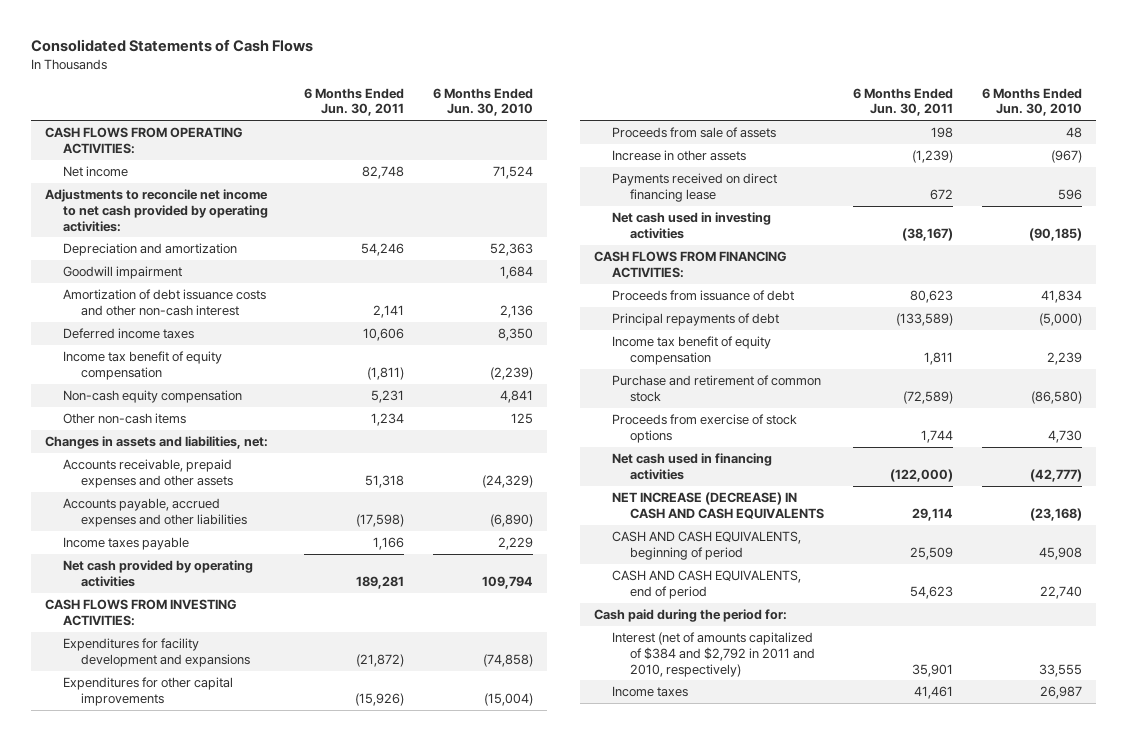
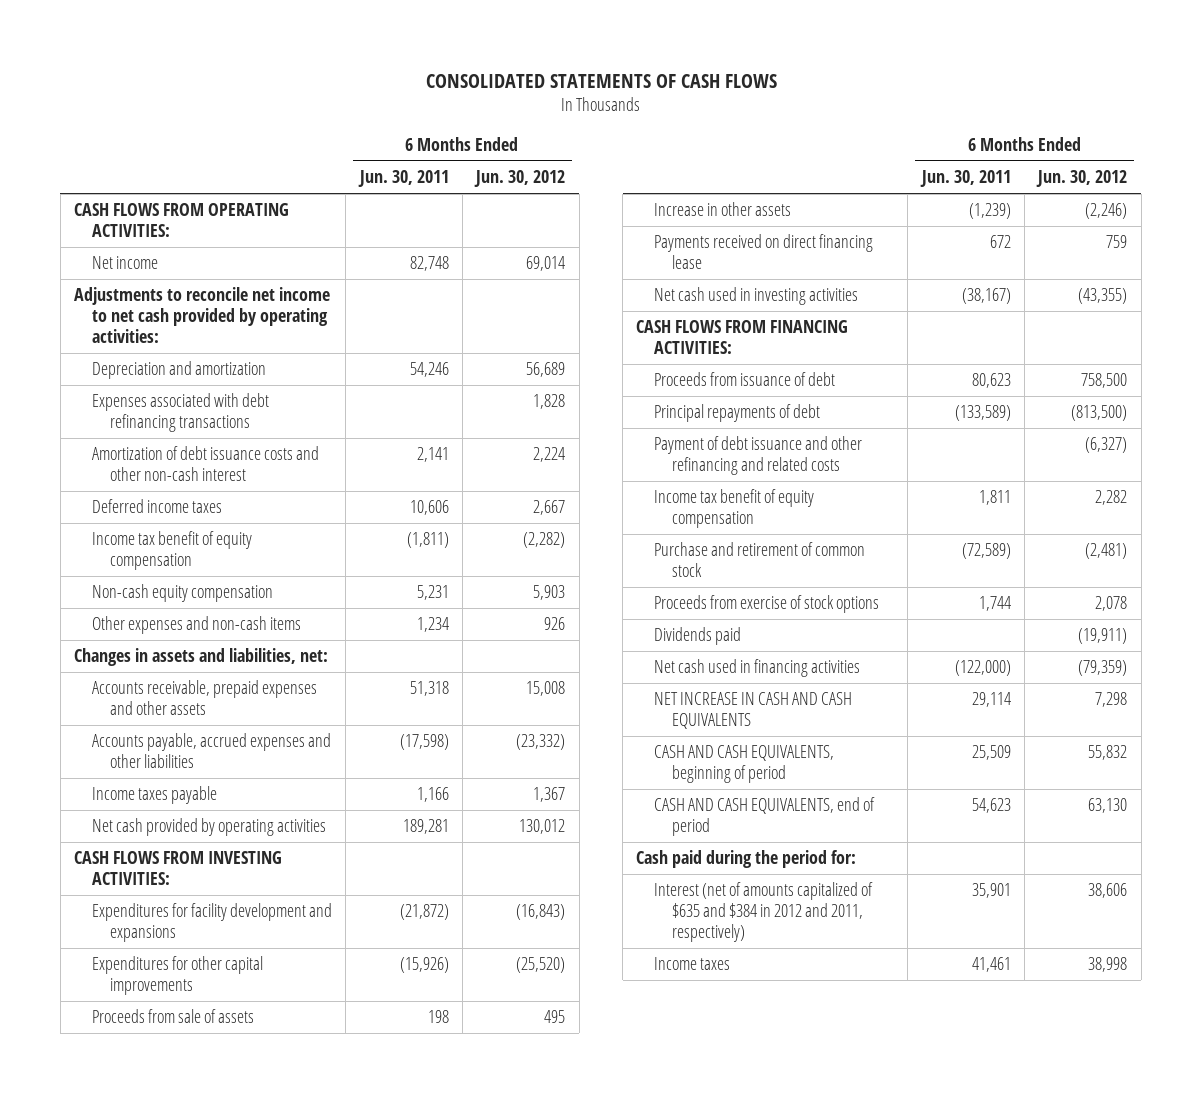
- Consolidated Statements of Cash Flows
+ CONSOLIDATED STATEMENTS OF CASH FLOWS
- | 6 Months Ended Jun. 30, 2011 | 6 Months Ended Jun. 30, 2010
+ | 6 Months Ended Jun. 30, 2011 | 6 Months Ended Jun. 30, 2012
- Goodwill impairment | | 1,684
+ Expenses associated with debt refinancing transactions | | 1,828
- Other non-cash items | 1,234 | 125
+ Other expenses and non-cash items | 1,234 | 926
+ Payment of debt issuance and other refinancing and related costs | | (6,327)
+ Dividends paid | | (19,911)
- NET INCREASE (DECREASE) IN CASH AND CASH EQUIVALENTS | 29,114 | (23,168)
+ NET INCREASE IN CASH AND CASH EQUIVALENTS | 29,114 | 7,298
- Interest (net of amounts capitalized of $384 and $2,792 in 2011 and 2010, respectively) | 35,901 | 33,555
+ Interest (net of amounts capitalized of $635 and $384 in 2012 and 2011, respectively) | 35,901 | 38,606

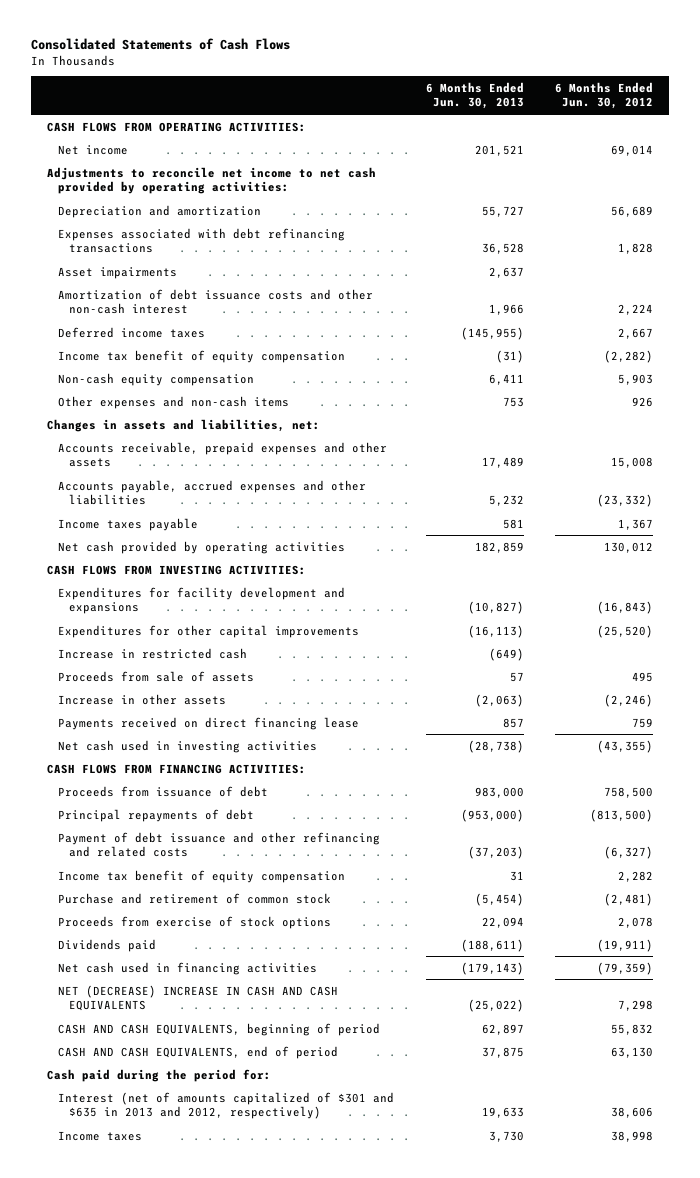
- CONSOLIDATED STATEMENTS OF CASH FLOWS
+ Consolidated Statements of Cash Flows
- | 6 Months Ended Jun. 30, 2011 | 6 Months Ended Jun. 30, 2012
+ | 6 Months Ended Jun. 30, 2013 | 6 Months Ended Jun. 30, 2012
+ Asset impairments | 2,637 |
+ Increase in restricted cash | (649) |
- NET INCREASE IN CASH AND CASH EQUIVALENTS | 29,114 | 7,298
+ NET (DECREASE) INCREASE IN CASH AND CASH EQUIVALENTS | (25,022) | 7,298
- Interest (net of amounts capitalized of $635 and $384 in 2012 and 2011, respectively) | 35,901 | 38,606
+ Interest (net of amounts capitalized of $301 and $635 in 2013 and 2012, respectively) | 19,633 | 38,606

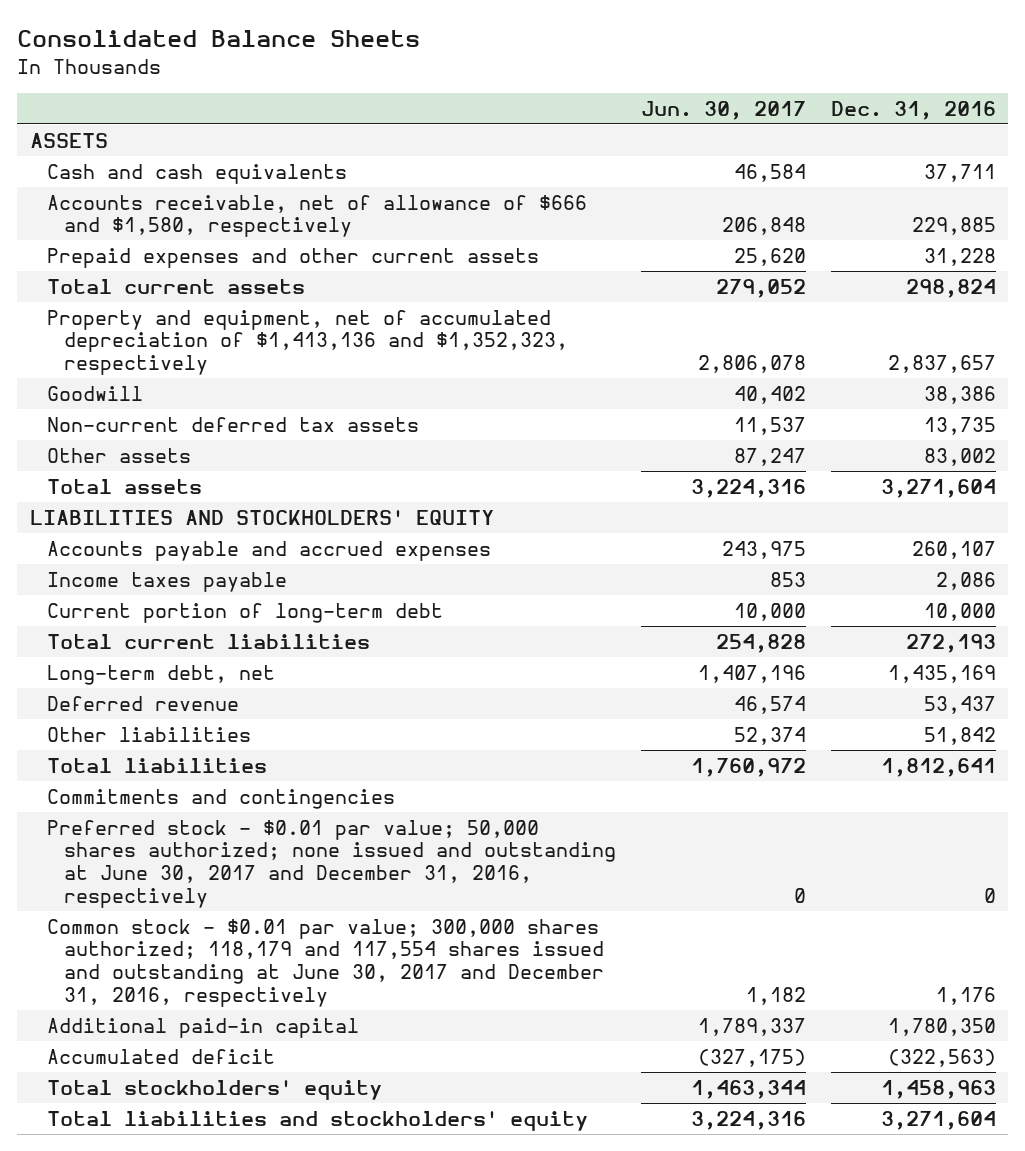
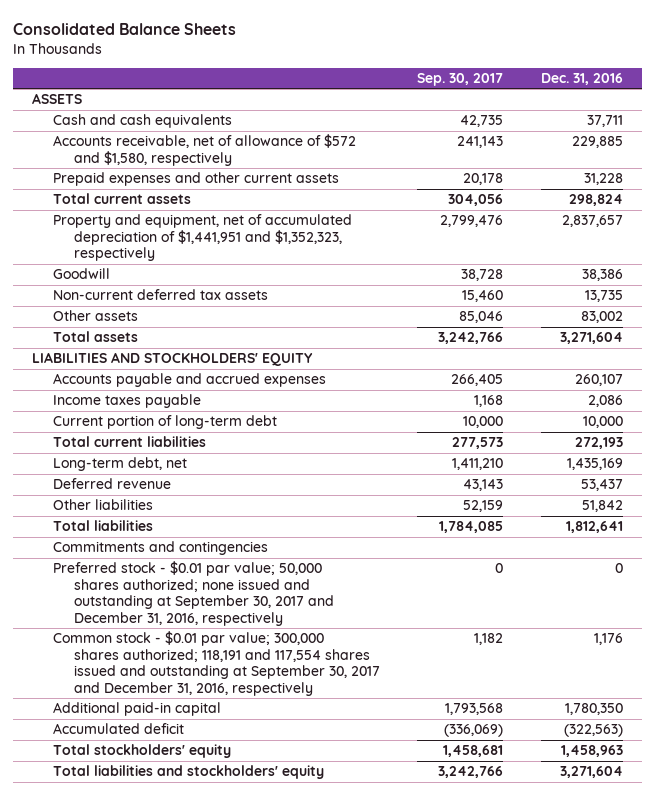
- | Jun. 30, 2017 | Dec. 31, 2016
+ | Sep. 30, 2017 | Dec. 31, 2016
- Accounts receivable, net of allowance of $666 and $1,580, respectively | 206,848 | 229,885
+ Accounts receivable, net of allowance of $572 and $1,580, respectively | 241,143 | 229,885
- Property and equipment, net of accumulated depreciation of $1,413,136 and $1,352,323, respectively | 2,806,078 | 2,837,657
+ Property and equipment, net of accumulated depreciation of $1,441,951 and $1,352,323, respectively | 2,799,476 | 2,837,657
- Preferred stock - $0.01 par value; 50,000 shares authorized; none issued and outstanding at June 30, 2017 and December 31, 2016, respectively | 0 | 0
- Common stock - $0.01 par value; 300,000 shares authorized; 118,179 and 117,554 shares issued and outstanding at June 30, 2017 and December 31, 2016, respectively | 1,182 | 1,176
+ Preferred stock - $0.01 par value; 50,000 shares authorized; none issued and outstanding at September 30, 2017 and December 31, 2016, respectively | 0 | 0
+ Common stock - $0.01 par value; 300,000 shares authorized; 118,191 and 117,554 shares issued and outstanding at September 30, 2017 and December 31, 2016, respectively | 1,182 | 1,176

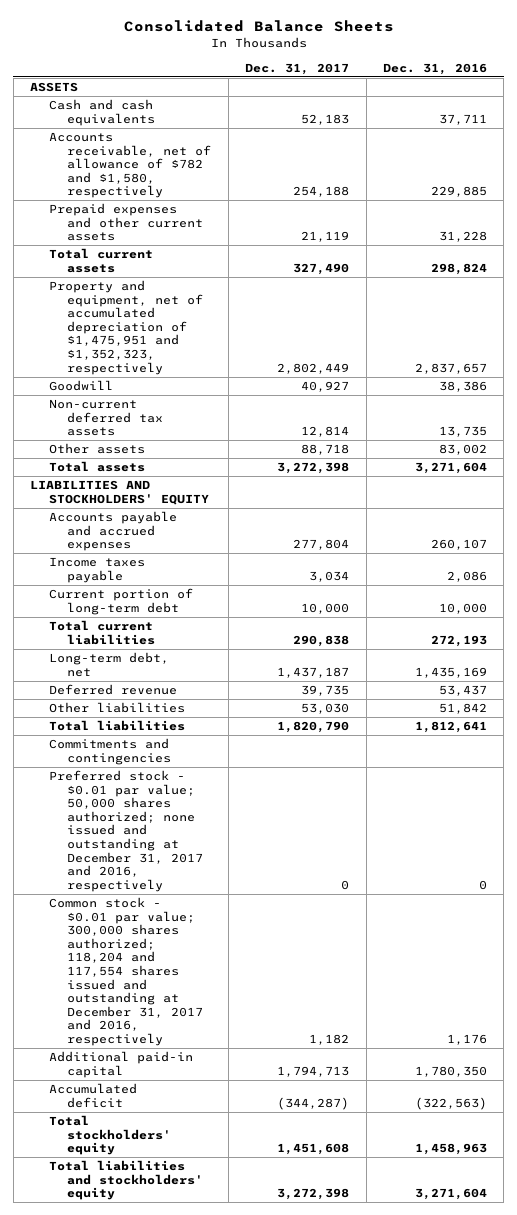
- | Sep. 30, 2017 | Dec. 31, 2016
+ | Dec. 31, 2017 | Dec. 31, 2016
- Accounts receivable, net of allowance of $572 and $1,580, respectively | 241,143 | 229,885
+ Accounts receivable, net of allowance of $782 and $1,580, respectively | 254,188 | 229,885
- Property and equipment, net of accumulated depreciation of $1,441,951 and $1,352,323, respectively | 2,799,476 | 2,837,657
+ Property and equipment, net of accumulated depreciation of $1,475,951 and $1,352,323, respectively | 2,802,449 | 2,837,657
- Preferred stock - $0.01 par value; 50,000 shares authorized; none issued and outstanding at September 30, 2017 and December 31, 2016, respectively | 0 | 0
- Common stock - $0.01 par value; 300,000 shares authorized; 118,191 and 117,554 shares issued and outstanding at September 30, 2017 and December 31, 2016, respectively | 1,182 | 1,176
+ Preferred stock - $0.01 par value; 50,000 shares authorized; none issued and outstanding at December 31, 2017 and 2016, respectively | 0 | 0
+ Common stock - $0.01 par value; 300,000 shares authorized; 118,204 and 117,554 shares issued and outstanding at December 31, 2017 and 2016, respectively | 1,182 | 1,176

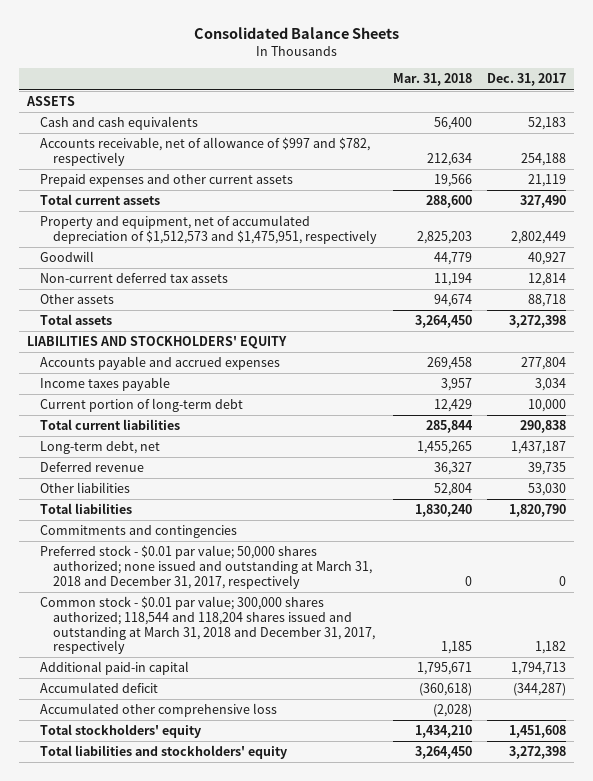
- | Dec. 31, 2017 | Dec. 31, 2016
+ | Mar. 31, 2018 | Dec. 31, 2017
- Accounts receivable, net of allowance of $782 and $1,580, respectively | 254,188 | 229,885
+ Accounts receivable, net of allowance of $997 and $782, respectively | 212,634 | 254,188
- Property and equipment, net of accumulated depreciation of $1,475,951 and $1,352,323, respectively | 2,802,449 | 2,837,657
+ Property and equipment, net of accumulated depreciation of $1,512,573 and $1,475,951, respectively | 2,825,203 | 2,802,449
- Preferred stock - $0.01 par value; 50,000 shares authorized; none issued and outstanding at December 31, 2017 and 2016, respectively | 0 | 0
- Common stock - $0.01 par value; 300,000 shares authorized; 118,204 and 117,554 shares issued and outstanding at December 31, 2017 and 2016, respectively | 1,182 | 1,176
+ Preferred stock - $0.01 par value; 50,000 shares authorized; none issued and outstanding at March 31, 2018 and December 31, 2017, respectively | 0 | 0
+ Common stock - $0.01 par value; 300,000 shares authorized; 118,544 and 118,204 shares issued and outstanding at March 31, 2018 and December 31, 2017, respectively | 1,185 | 1,182
+ Accumulated other comprehensive loss | (2,028) |

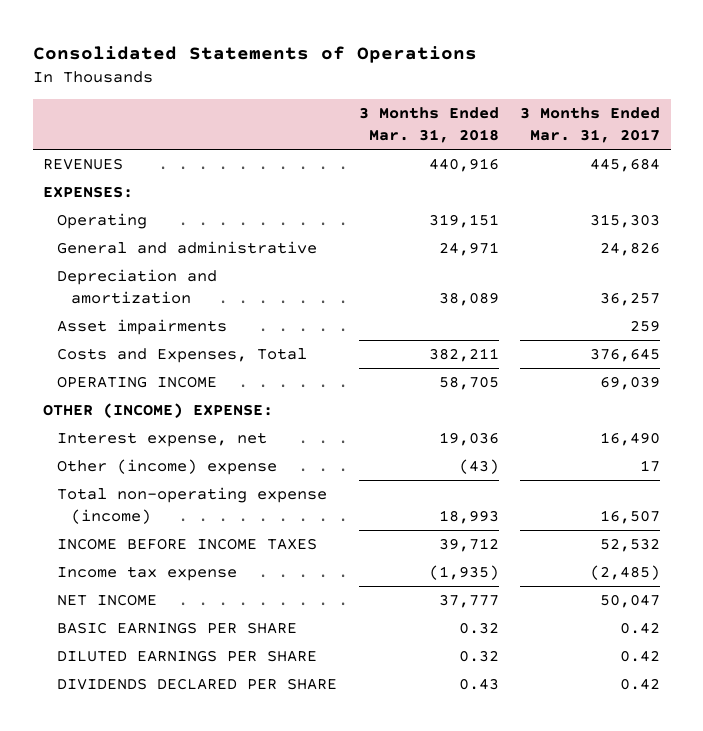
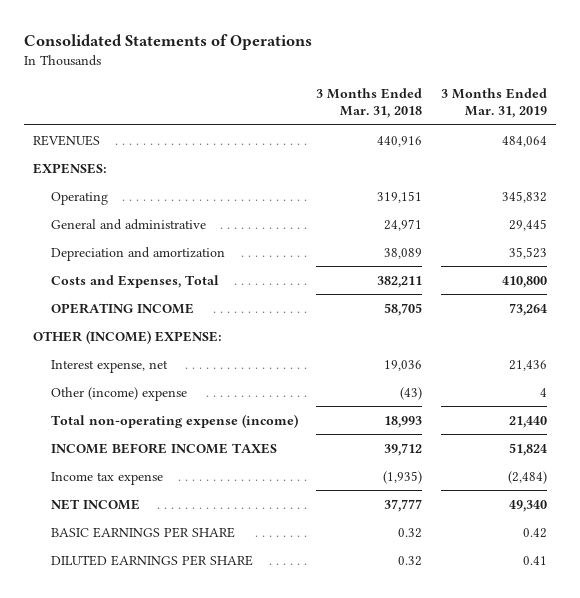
- | 3 Months Ended Mar. 31, 2018 | 3 Months Ended Mar. 31, 2017
+ | 3 Months Ended Mar. 31, 2018 | 3 Months Ended Mar. 31, 2019
- Asset impairments | | 259
- DIVIDENDS DECLARED PER SHARE | 0.43 | 0.42

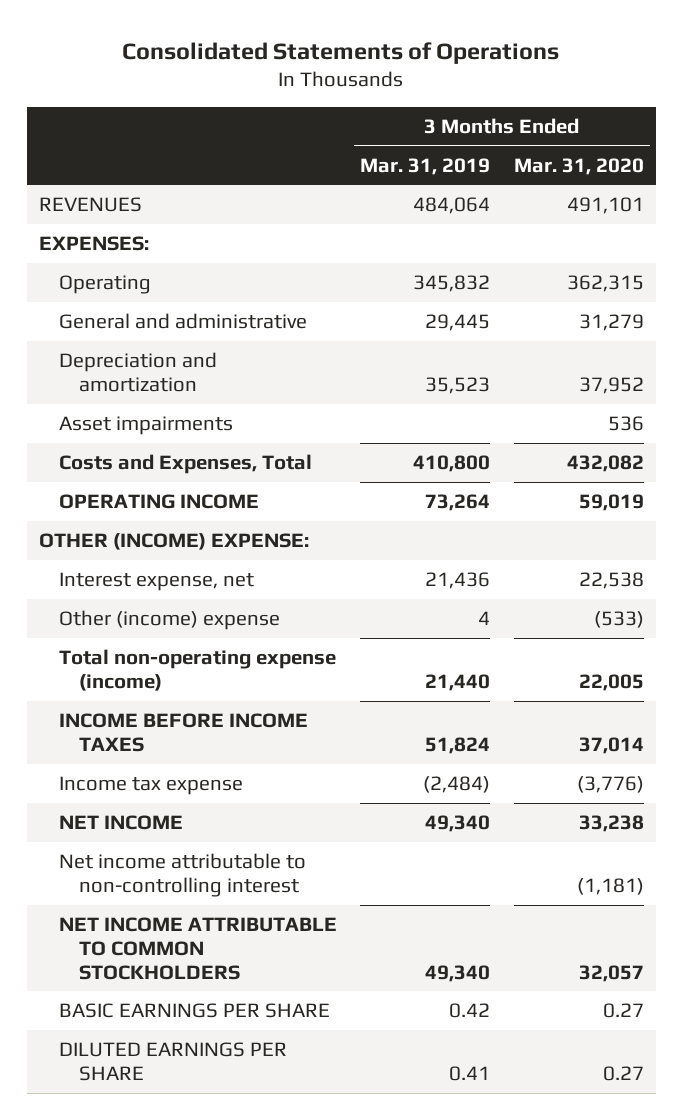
- | 3 Months Ended Mar. 31, 2018 | 3 Months Ended Mar. 31, 2019
+ | 3 Months Ended Mar. 31, 2019 | 3 Months Ended Mar. 31, 2020
+ Asset impairments | | 536
+ Net income attributable to non-controlling interest | | (1,181)
+ NET INCOME ATTRIBUTABLE TO COMMON STOCKHOLDERS | 49,340 | 32,057

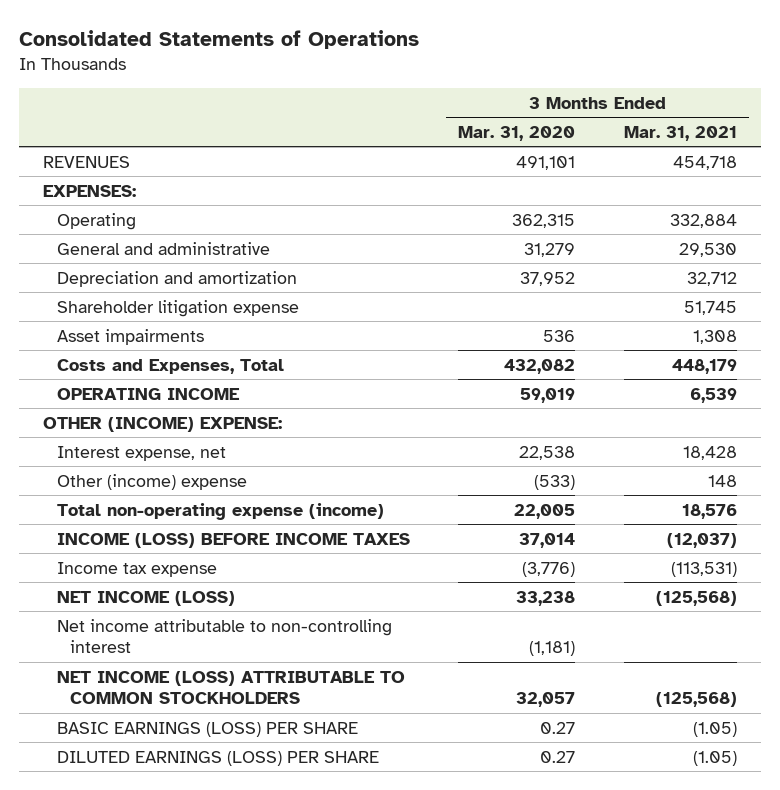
- | 3 Months Ended Mar. 31, 2019 | 3 Months Ended Mar. 31, 2020
+ | 3 Months Ended Mar. 31, 2020 | 3 Months Ended Mar. 31, 2021
+ Shareholder litigation expense | | 51,745
- INCOME BEFORE INCOME TAXES | 51,824 | 37,014
+ INCOME (LOSS) BEFORE INCOME TAXES | 37,014 | (12,037)
- NET INCOME | 49,340 | 33,238
+ NET INCOME (LOSS) | 33,238 | (125,568)
- NET INCOME ATTRIBUTABLE TO COMMON STOCKHOLDERS | 49,340 | 32,057
- BASIC EARNINGS PER SHARE | 0.42 | 0.27
- DILUTED EARNINGS PER SHARE | 0.41 | 0.27
+ NET INCOME (LOSS) ATTRIBUTABLE TO COMMON STOCKHOLDERS | 32,057 | (125,568)
+ BASIC EARNINGS (LOSS) PER SHARE | 0.27 | (1.05)
+ DILUTED EARNINGS (LOSS) PER SHARE | 0.27 | (1.05)

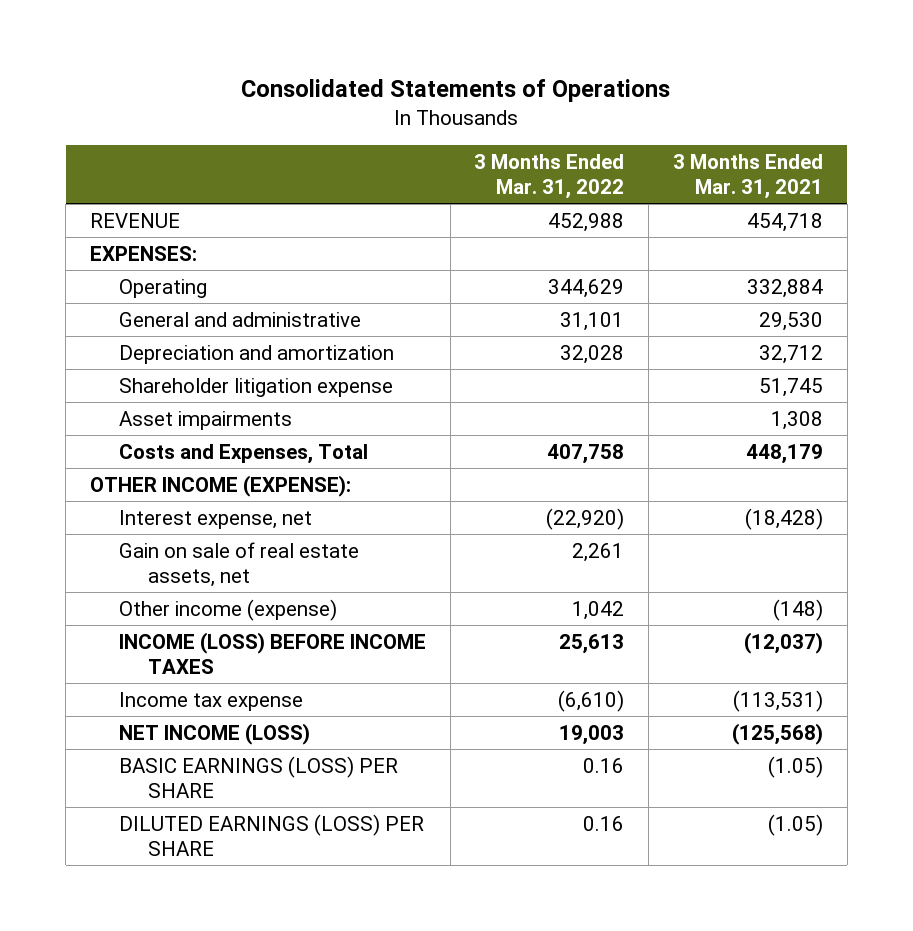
- | 3 Months Ended Mar. 31, 2020 | 3 Months Ended Mar. 31, 2021
+ | 3 Months Ended Mar. 31, 2022 | 3 Months Ended Mar. 31, 2021
- REVENUES | 491,101 | 454,718
+ REVENUE | 452,988 | 454,718
- OPERATING INCOME | 59,019 | 6,539
- OTHER (INCOME) EXPENSE:
- Interest expense, net | 22,538 | 18,428
- Other (income) expense | (533) | 148
- Total non-operating expense (income) | 22,005 | 18,576
+ OTHER INCOME (EXPENSE):
+ Interest expense, net | (22,920) | (18,428)
+ Gain on sale of real estate assets, net | 2,261 |
+ Other income (expense) | 1,042 | (148)
- Net income attributable to non-controlling interest | (1,181) |
- NET INCOME (LOSS) ATTRIBUTABLE TO COMMON STOCKHOLDERS | 32,057 | (125,568)

